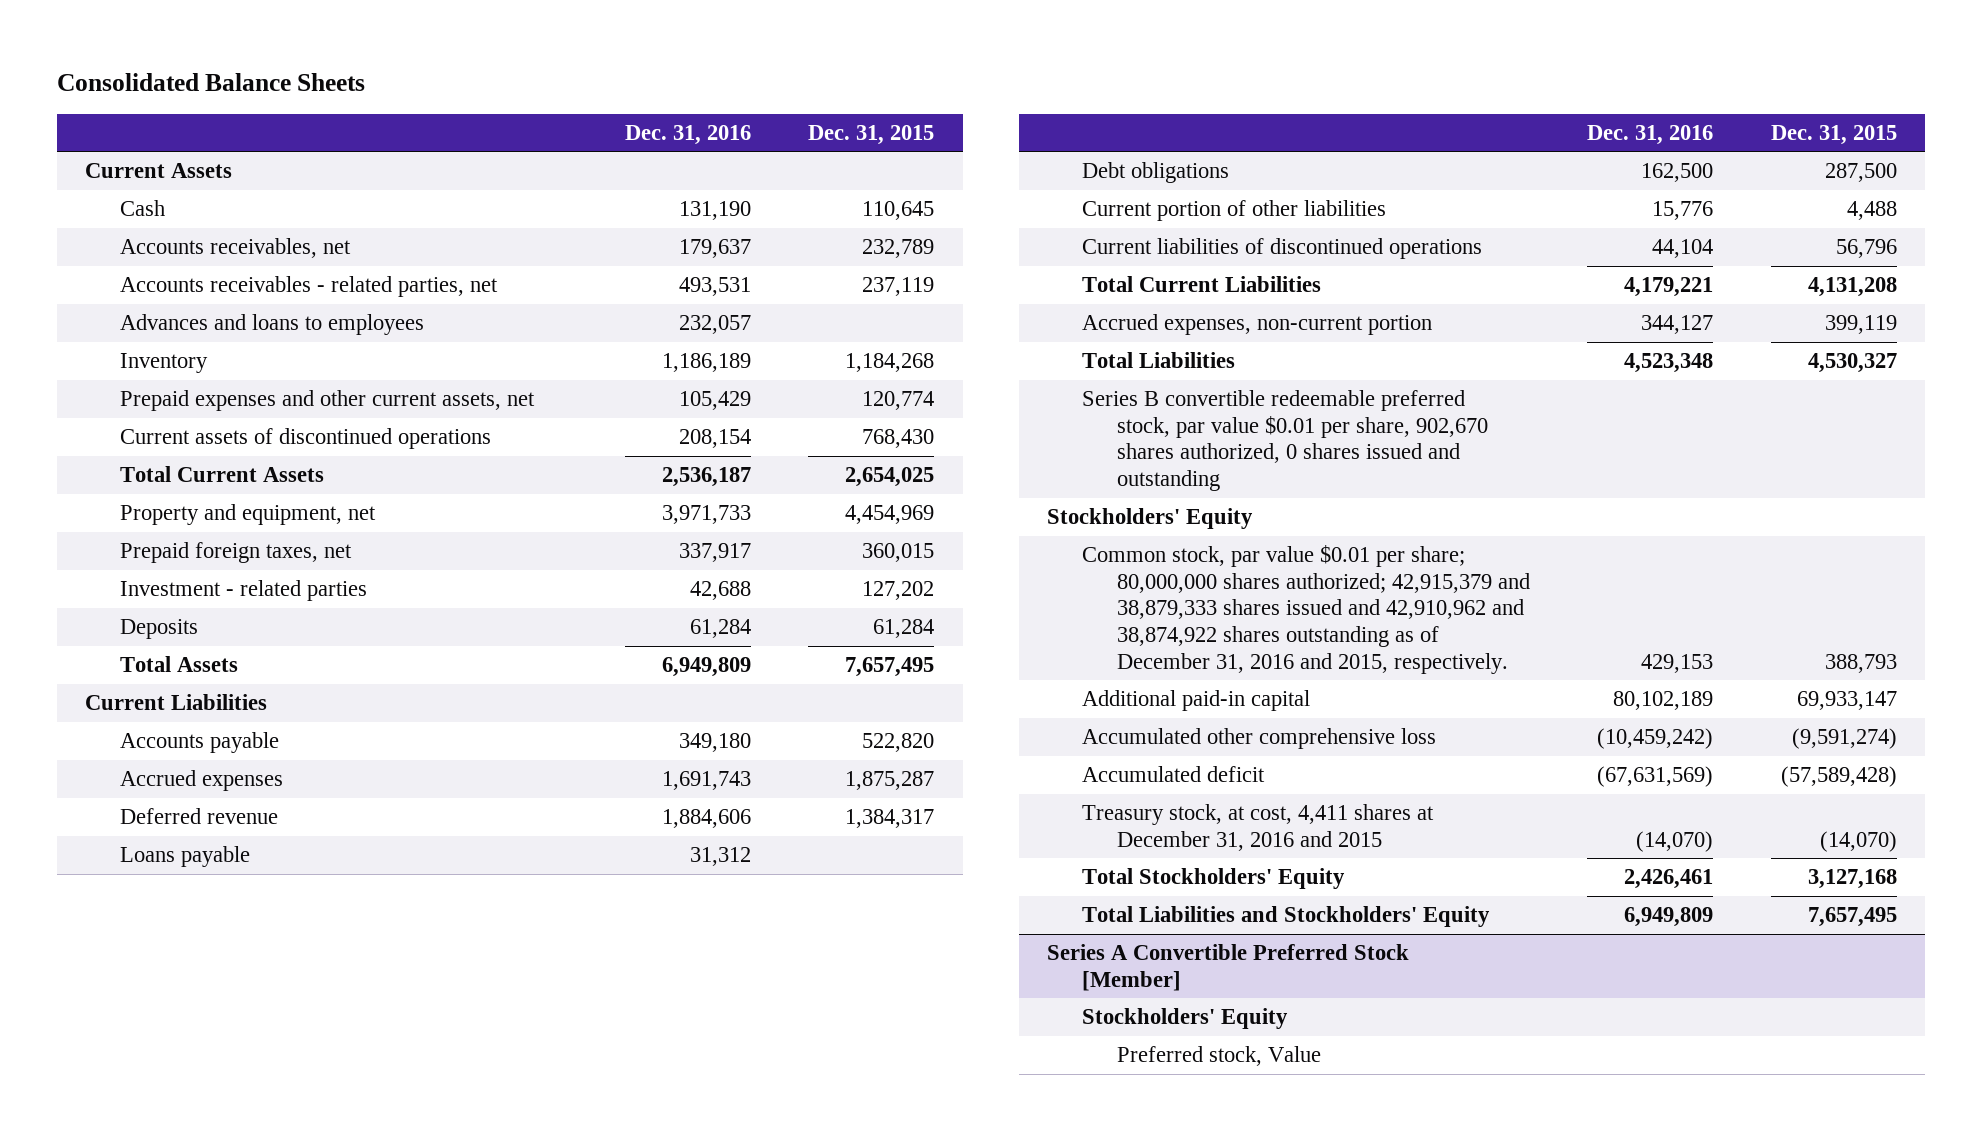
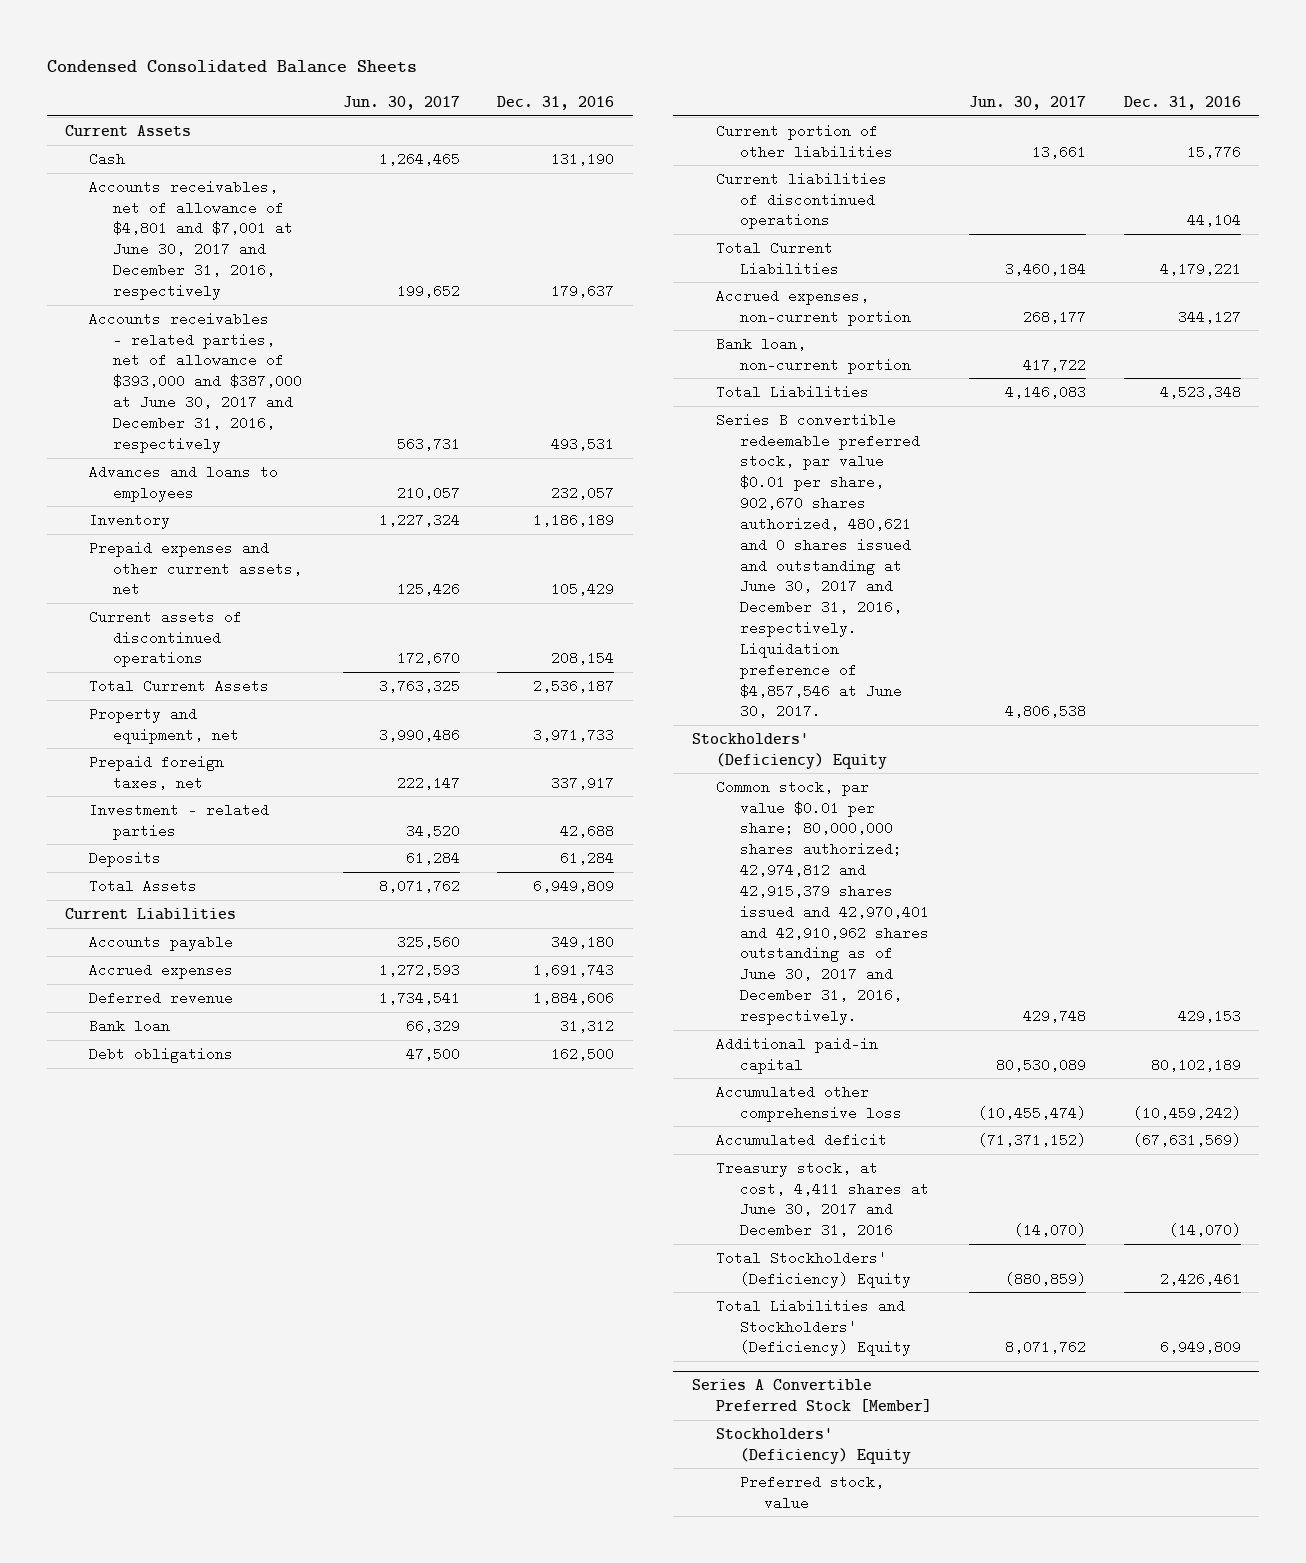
- Consolidated Balance Sheets
+ Condensed Consolidated Balance Sheets
- | Dec. 31, 2016 | Dec. 31, 2015
+ | Jun. 30, 2017 | Dec. 31, 2016
- Accounts receivables, net | 179,637 | 232,789
- Accounts receivables - related parties, net | 493,531 | 237,119
+ Accounts receivables, net of allowance of $4,801 and $7,001 at June 30, 2017 and December 31, 2016, respectively | 199,652 | 179,637
+ Accounts receivables - related parties, net of allowance of $393,000 and $387,000 at June 30, 2017 and December 31, 2016, respectively | 563,731 | 493,531
- Loans payable | 31,312 |
+ Bank loan | 66,329 | 31,312
+ Bank loan, non-current portion | 417,722 |
- Series B convertible redeemable preferred stock, par value $0.01 per share, 902,670 shares authorized, 0 shares issued and outstanding
- Stockholders' Equity
- Common stock, par value $0.01 per share; 80,000,000 shares authorized; 42,915,379 and 38,879,333 shares issued and 42,910,962 and 38,874,922 shares outstanding as of December 31, 2016 and 2015, respectively. | 429,153 | 388,793
+ Series B convertible redeemable preferred stock, par value $0.01 per share, 902,670 shares authorized, 480,621 and 0 shares issued and outstanding at June 30, 2017 and December 31, 2016, respectively. Liquidation preference of $4,857,546 at June 30, 2017. | 4,806,538 |
+ Stockholders' (Deficiency) Equity
+ Common stock, par value $0.01 per share; 80,000,000 shares authorized; 42,974,812 and 42,915,379 shares issued and 42,970,401 and 42,910,962 shares outstanding as of June 30, 2017 and December 31, 2016, respectively. | 429,748 | 429,153
- Treasury stock, at cost, 4,411 shares at December 31, 2016 and 2015 | (14,070) | (14,070)
- Total Stockholders' Equity | 2,426,461 | 3,127,168
- Total Liabilities and Stockholders' Equity | 6,949,809 | 7,657,495
+ Treasury stock, at cost, 4,411 shares at June 30, 2017 and December 31, 2016 | (14,070) | (14,070)
+ Total Stockholders' (Deficiency) Equity | (880,859) | 2,426,461
+ Total Liabilities and Stockholders' (Deficiency) Equity | 8,071,762 | 6,949,809
@ Series A Convertible Preferred Stock [Member]
- Stockholders' Equity
- Preferred stock, Value
+ Stockholders' (Deficiency) Equity
+ Preferred stock, value

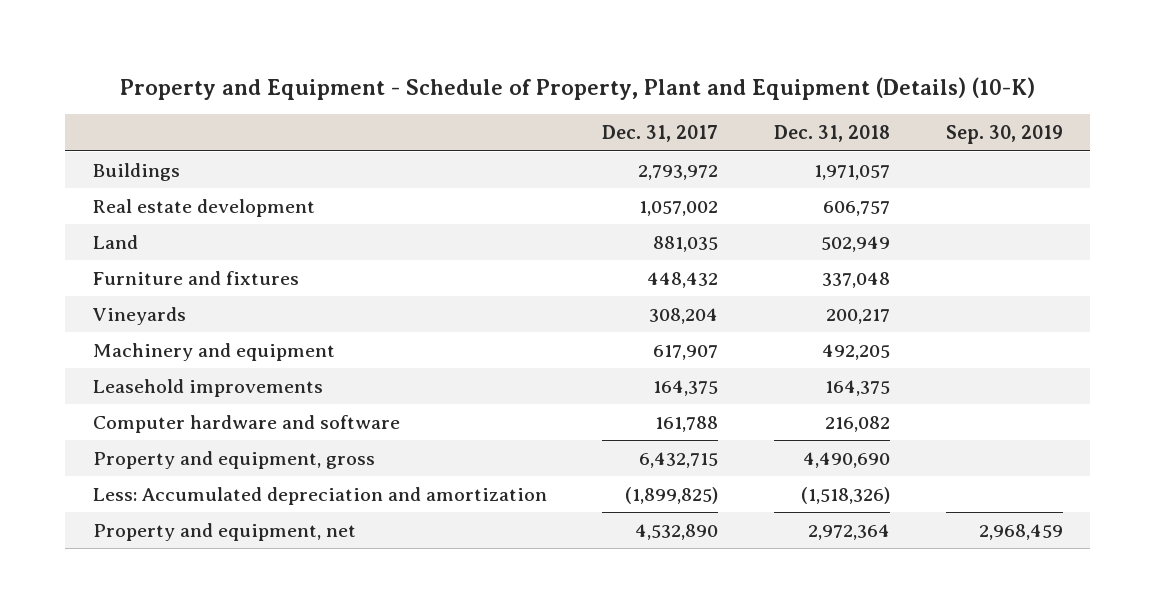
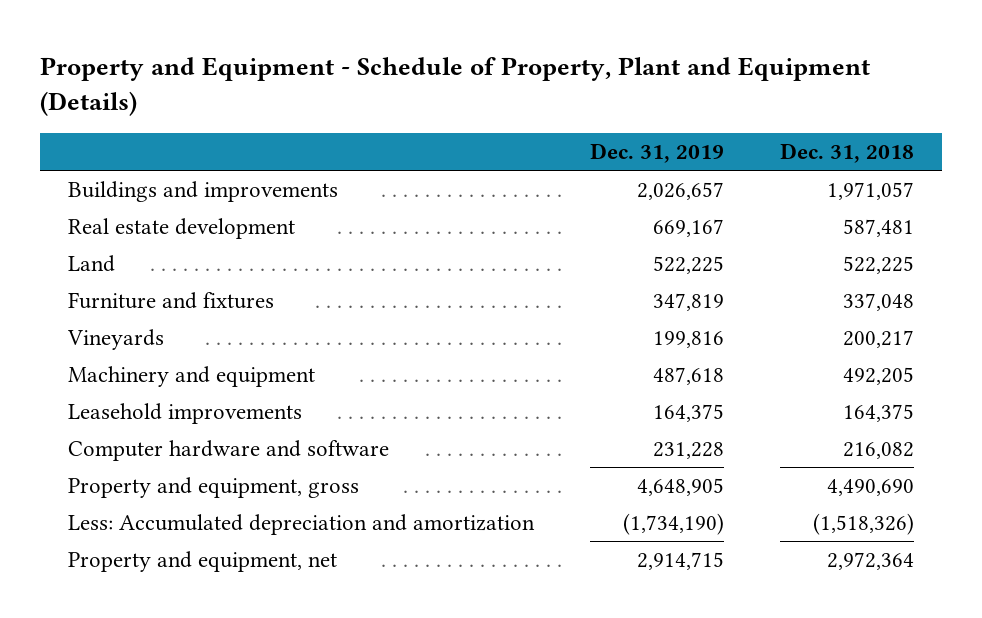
- Property and Equipment - Schedule of Property, Plant and Equipment (Details) (10-K)
+ Property and Equipment - Schedule of Property, Plant and Equipment (Details)
- | Dec. 31, 2017 | Dec. 31, 2018 | Sep. 30, 2019
+ | Dec. 31, 2019 | Dec. 31, 2018
- Buildings | 2,793,972 | 1,971,057 |
- Real estate development | 1,057,002 | 606,757 |
- Land | 881,035 | 502,949 |
+ Buildings and improvements | 2,026,657 | 1,971,057
+ Real estate development | 669,167 | 587,481
+ Land | 522,225 | 522,225

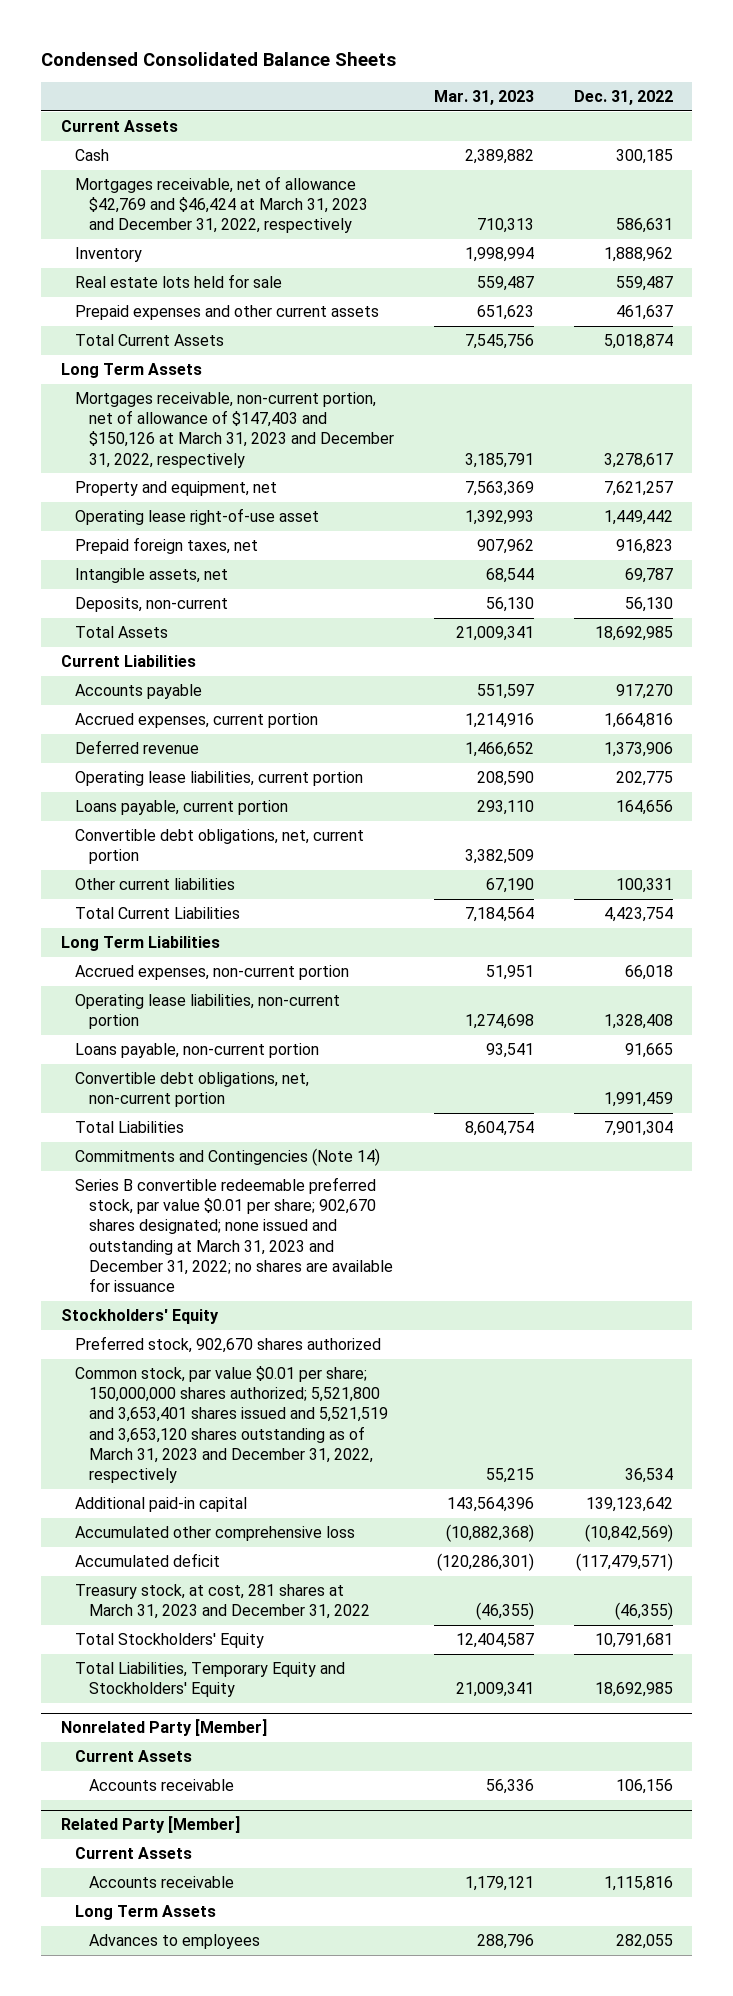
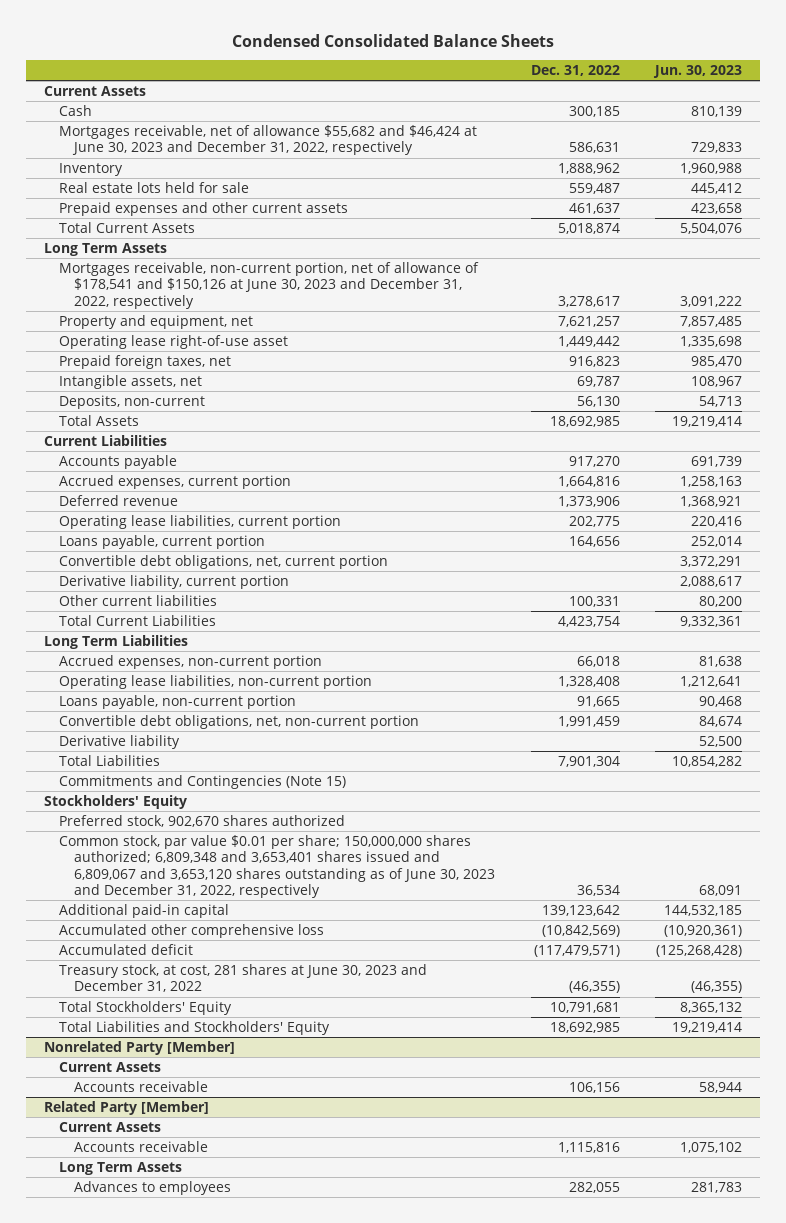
- | Mar. 31, 2023 | Dec. 31, 2022
+ | Dec. 31, 2022 | Jun. 30, 2023
- Mortgages receivable, net of allowance $42,769 and $46,424 at March 31, 2023 and December 31, 2022, respectively | 710,313 | 586,631
+ Mortgages receivable, net of allowance $55,682 and $46,424 at June 30, 2023 and December 31, 2022, respectively | 586,631 | 729,833
- Mortgages receivable, non-current portion, net of allowance of $147,403 and $150,126 at March 31, 2023 and December 31, 2022, respectively | 3,185,791 | 3,278,617
+ Mortgages receivable, non-current portion, net of allowance of $178,541 and $150,126 at June 30, 2023 and December 31, 2022, respectively | 3,278,617 | 3,091,222
+ Derivative liability, current portion | | 2,088,617
+ Derivative liability | | 52,500
- Commitments and Contingencies (Note 14)
- Series B convertible redeemable preferred stock, par value $0.01 per share; 902,670 shares designated; none issued and outstanding at March 31, 2023 and December 31, 2022; no shares are available for issuance
+ Commitments and Contingencies (Note 15)
- Common stock, par value $0.01 per share; 150,000,000 shares authorized; 5,521,800 and 3,653,401 shares issued and 5,521,519 and 3,653,120 shares outstanding as of March 31, 2023 and December 31, 2022, respectively | 55,215 | 36,534
+ Common stock, par value $0.01 per share; 150,000,000 shares authorized; 6,809,348 and 3,653,401 shares issued and 6,809,067 and 3,653,120 shares outstanding as of June 30, 2023 and December 31, 2022, respectively | 36,534 | 68,091
- Treasury stock, at cost, 281 shares at March 31, 2023 and December 31, 2022 | (46,355) | (46,355)
+ Treasury stock, at cost, 281 shares at June 30, 2023 and December 31, 2022 | (46,355) | (46,355)
- Total Liabilities, Temporary Equity and Stockholders' Equity | 21,009,341 | 18,692,985
+ Total Liabilities and Stockholders' Equity | 18,692,985 | 19,219,414

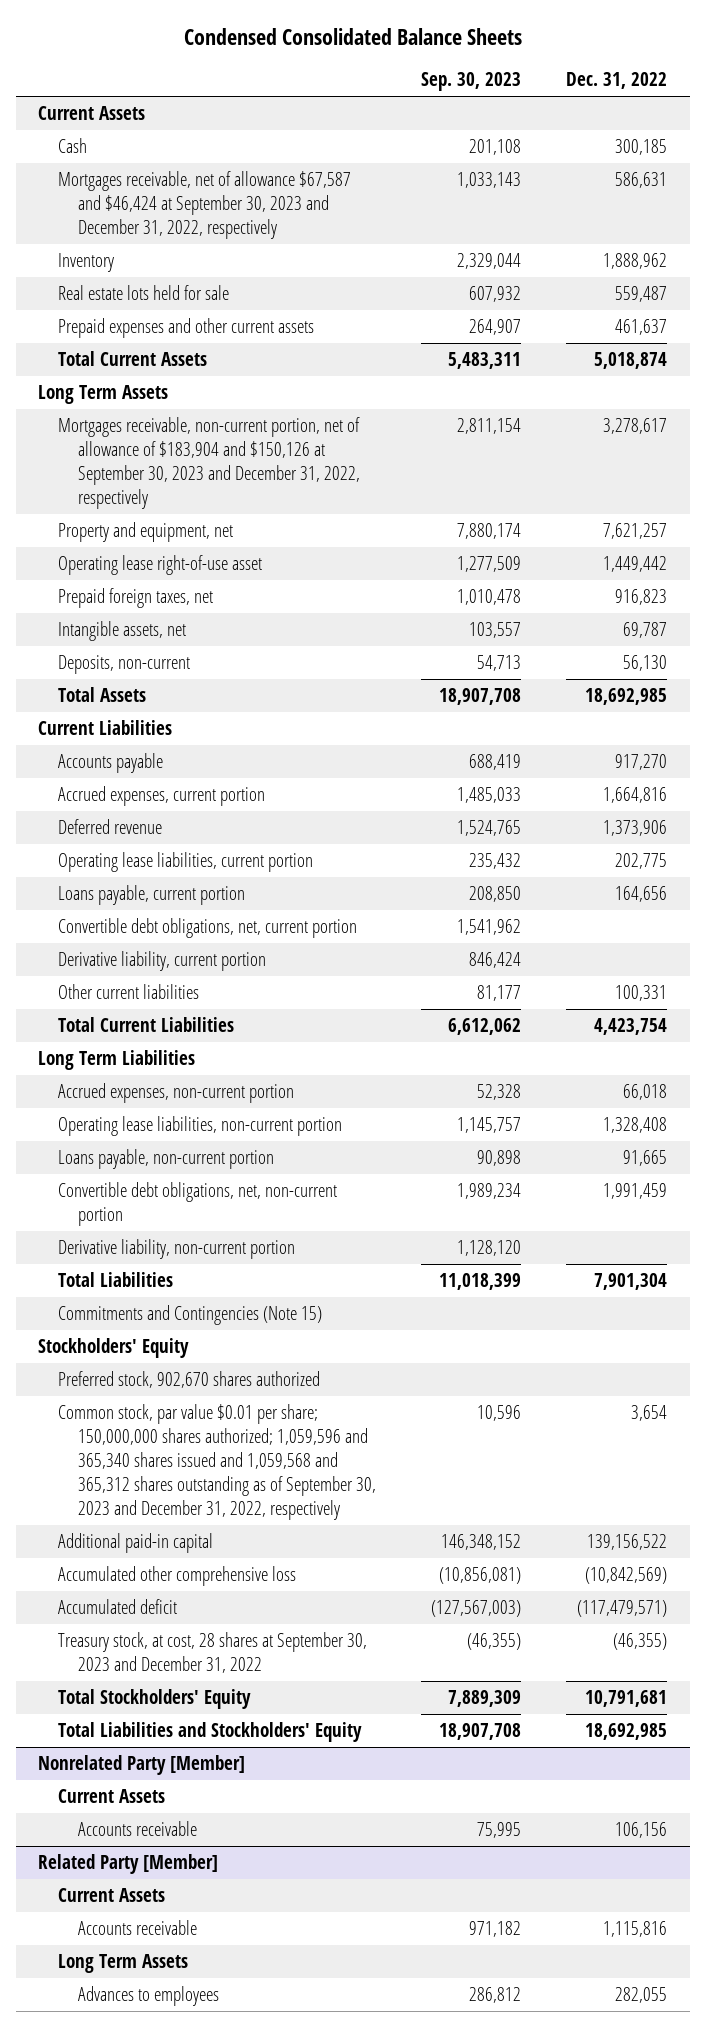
- | Dec. 31, 2022 | Jun. 30, 2023
+ | Sep. 30, 2023 | Dec. 31, 2022
- Mortgages receivable, net of allowance $55,682 and $46,424 at June 30, 2023 and December 31, 2022, respectively | 586,631 | 729,833
+ Mortgages receivable, net of allowance $67,587 and $46,424 at September 30, 2023 and December 31, 2022, respectively | 1,033,143 | 586,631
- Mortgages receivable, non-current portion, net of allowance of $178,541 and $150,126 at June 30, 2023 and December 31, 2022, respectively | 3,278,617 | 3,091,222
+ Mortgages receivable, non-current portion, net of allowance of $183,904 and $150,126 at September 30, 2023 and December 31, 2022, respectively | 2,811,154 | 3,278,617
- Derivative liability | | 52,500
+ Derivative liability, non-current portion | 1,128,120 |
- Common stock, par value $0.01 per share; 150,000,000 shares authorized; 6,809,348 and 3,653,401 shares issued and 6,809,067 and 3,653,120 shares outstanding as of June 30, 2023 and December 31, 2022, respectively | 36,534 | 68,091
- Additional paid-in capital | 139,123,642 | 144,532,185
+ Common stock, par value $0.01 per share; 150,000,000 shares authorized; 1,059,596 and 365,340 shares issued and 1,059,568 and 365,312 shares outstanding as of September 30, 2023 and December 31, 2022, respectively | 10,596 | 3,654
+ Additional paid-in capital | 146,348,152 | 139,156,522
- Treasury stock, at cost, 281 shares at June 30, 2023 and December 31, 2022 | (46,355) | (46,355)
+ Treasury stock, at cost, 28 shares at September 30, 2023 and December 31, 2022 | (46,355) | (46,355)

